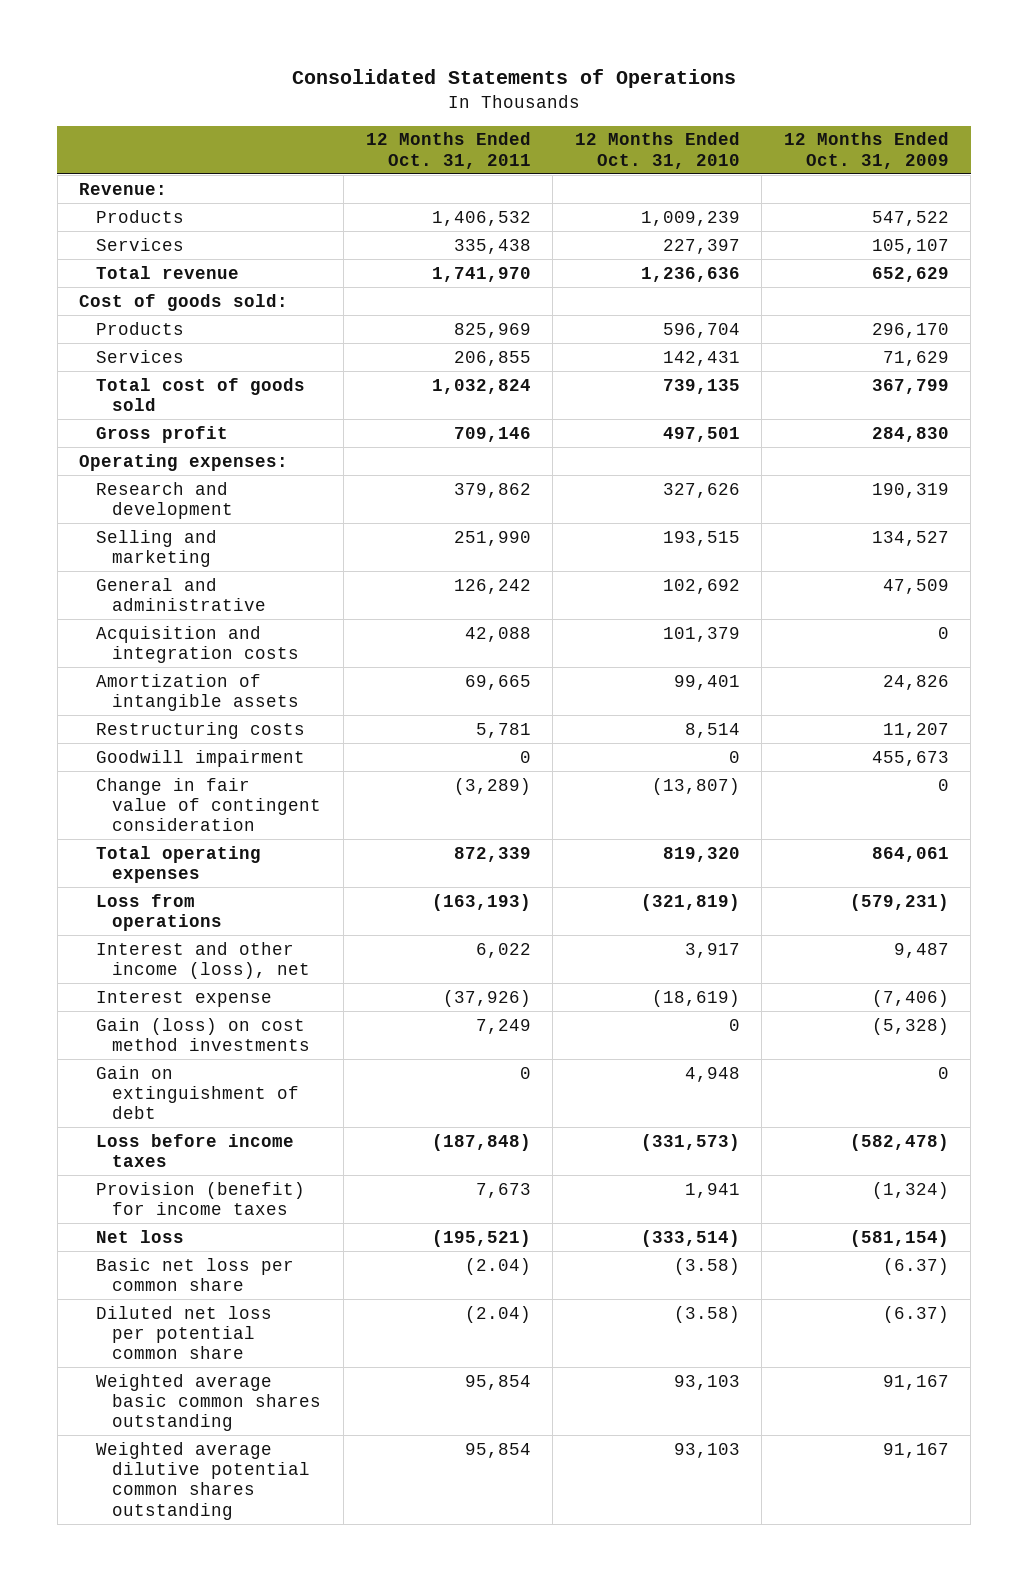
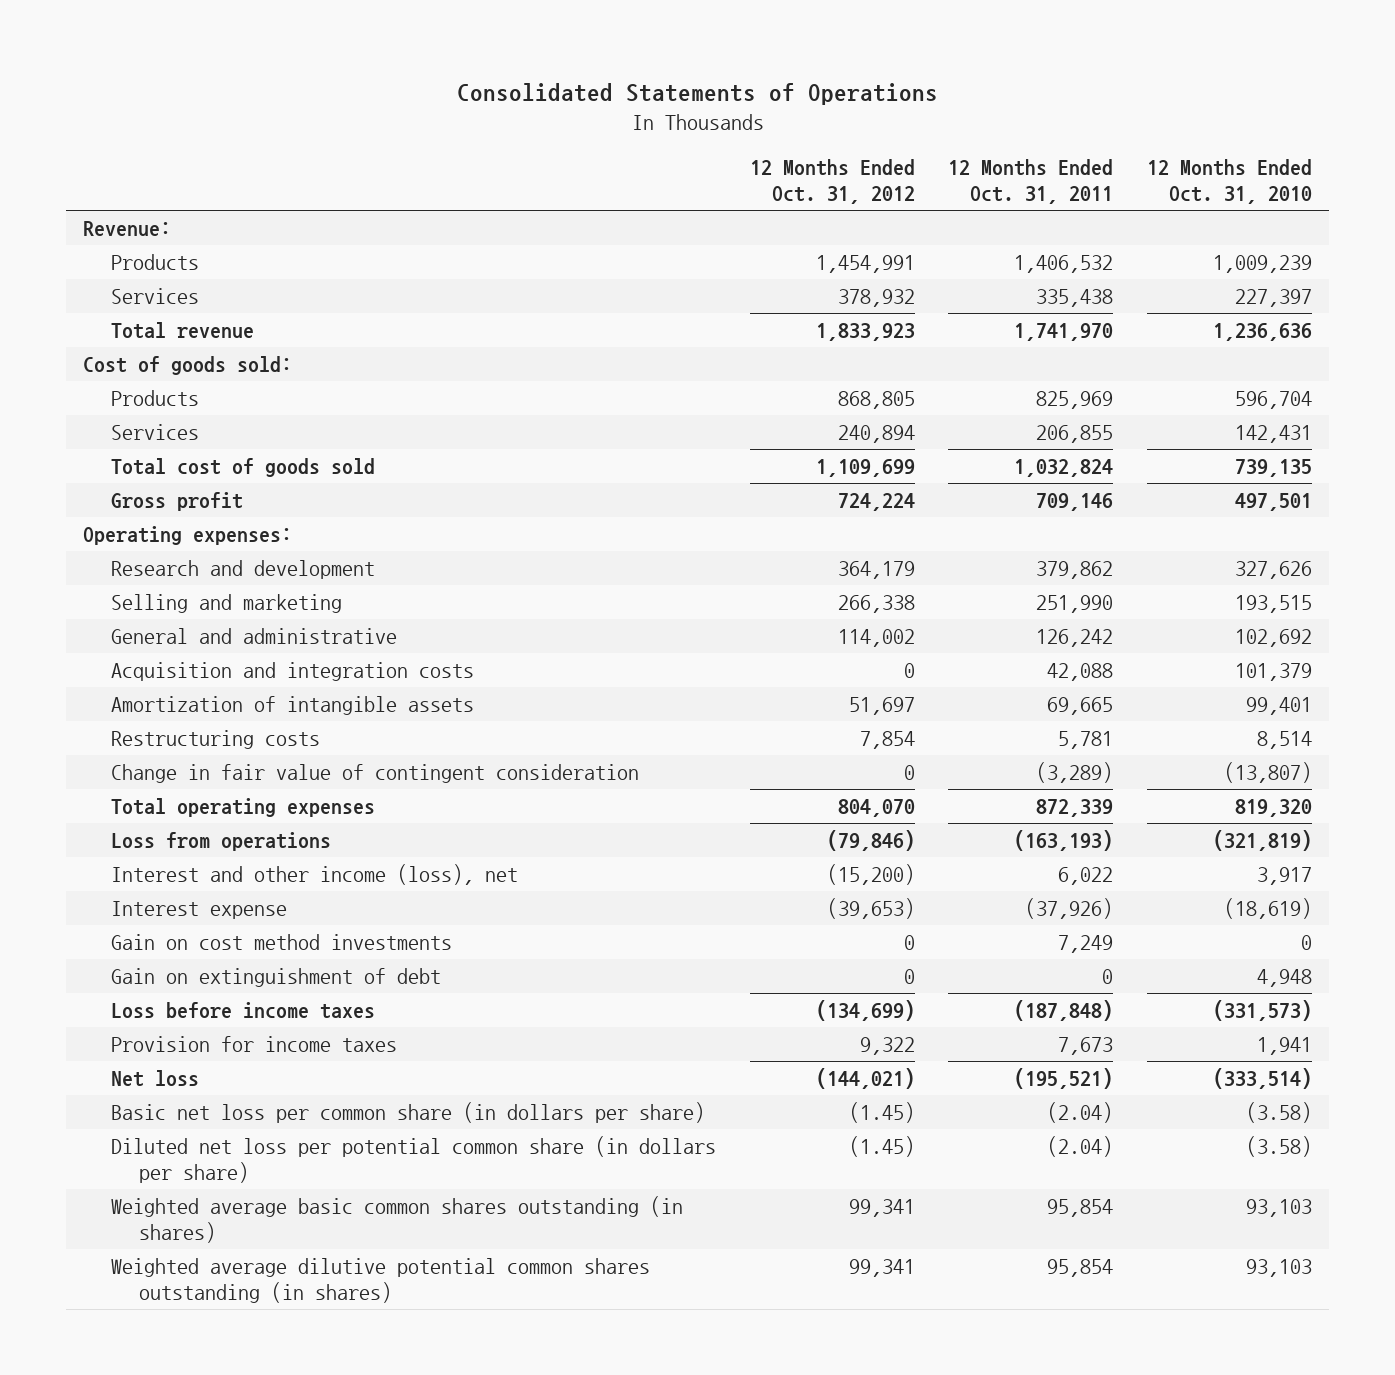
- | 12 Months Ended Oct. 31, 2011 | 12 Months Ended Oct. 31, 2010 | 12 Months Ended Oct. 31, 2009
+ | 12 Months Ended Oct. 31, 2012 | 12 Months Ended Oct. 31, 2011 | 12 Months Ended Oct. 31, 2010
- Goodwill impairment | 0 | 0 | 455,673
- Gain (loss) on cost method investments | 7,249 | 0 | (5,328)
+ Gain on cost method investments | 0 | 7,249 | 0
- Provision (benefit) for income taxes | 7,673 | 1,941 | (1,324)
+ Provision for income taxes | 9,322 | 7,673 | 1,941
- Basic net loss per common share | (2.04) | (3.58) | (6.37)
- Diluted net loss per potential common share | (2.04) | (3.58) | (6.37)
- Weighted average basic common shares outstanding | 95,854 | 93,103 | 91,167
- Weighted average dilutive potential common shares outstanding | 95,854 | 93,103 | 91,167
+ Basic net loss per common share (in dollars per share) | (1.45) | (2.04) | (3.58)
+ Diluted net loss per potential common share (in dollars per share) | (1.45) | (2.04) | (3.58)
+ Weighted average basic common shares outstanding (in shares) | 99,341 | 95,854 | 93,103
+ Weighted average dilutive potential common shares outstanding (in shares) | 99,341 | 95,854 | 93,103

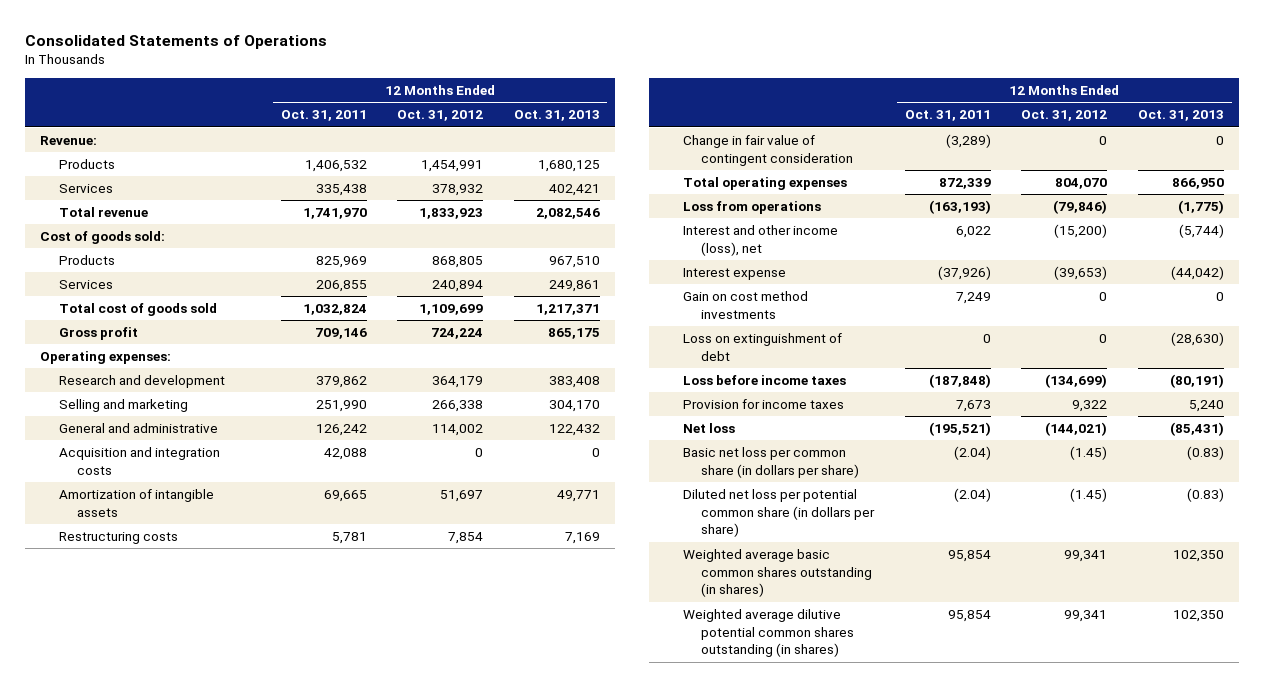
- | 12 Months Ended Oct. 31, 2012 | 12 Months Ended Oct. 31, 2011 | 12 Months Ended Oct. 31, 2010
+ | 12 Months Ended Oct. 31, 2011 | 12 Months Ended Oct. 31, 2012 | 12 Months Ended Oct. 31, 2013
- Gain on extinguishment of debt | 0 | 0 | 4,948
+ Loss on extinguishment of debt | 0 | 0 | (28,630)

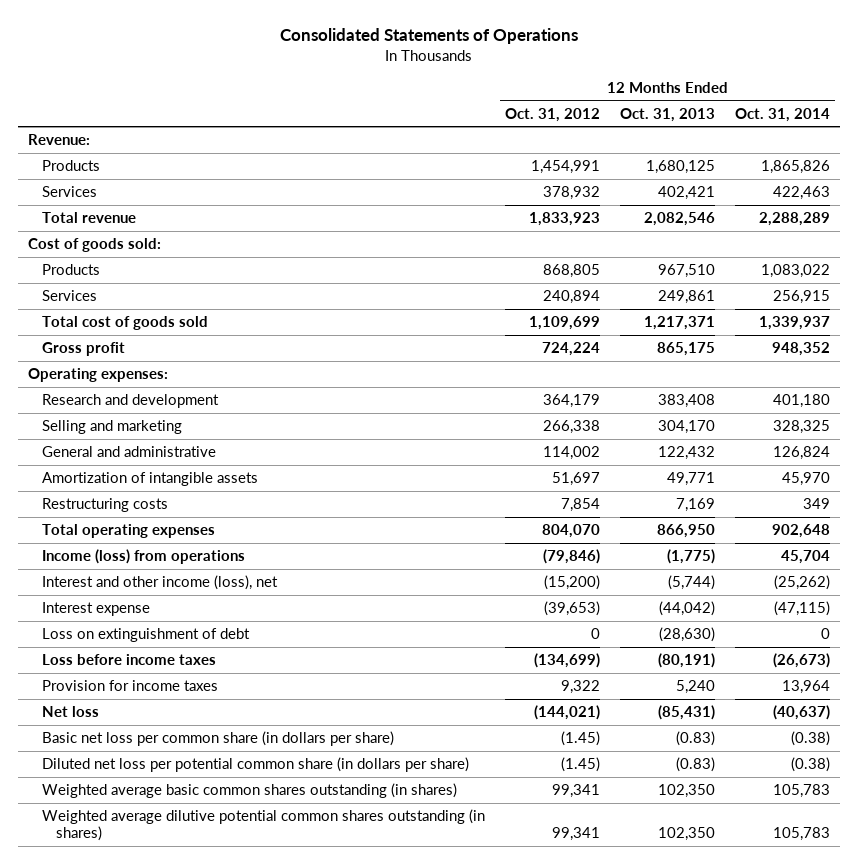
- | 12 Months Ended Oct. 31, 2011 | 12 Months Ended Oct. 31, 2012 | 12 Months Ended Oct. 31, 2013
+ | 12 Months Ended Oct. 31, 2012 | 12 Months Ended Oct. 31, 2013 | 12 Months Ended Oct. 31, 2014
- Acquisition and integration costs | 42,088 | 0 | 0
- Change in fair value of contingent consideration | (3,289) | 0 | 0
- Loss from operations | (163,193) | (79,846) | (1,775)
+ Income (loss) from operations | (79,846) | (1,775) | 45,704
- Gain on cost method investments | 7,249 | 0 | 0

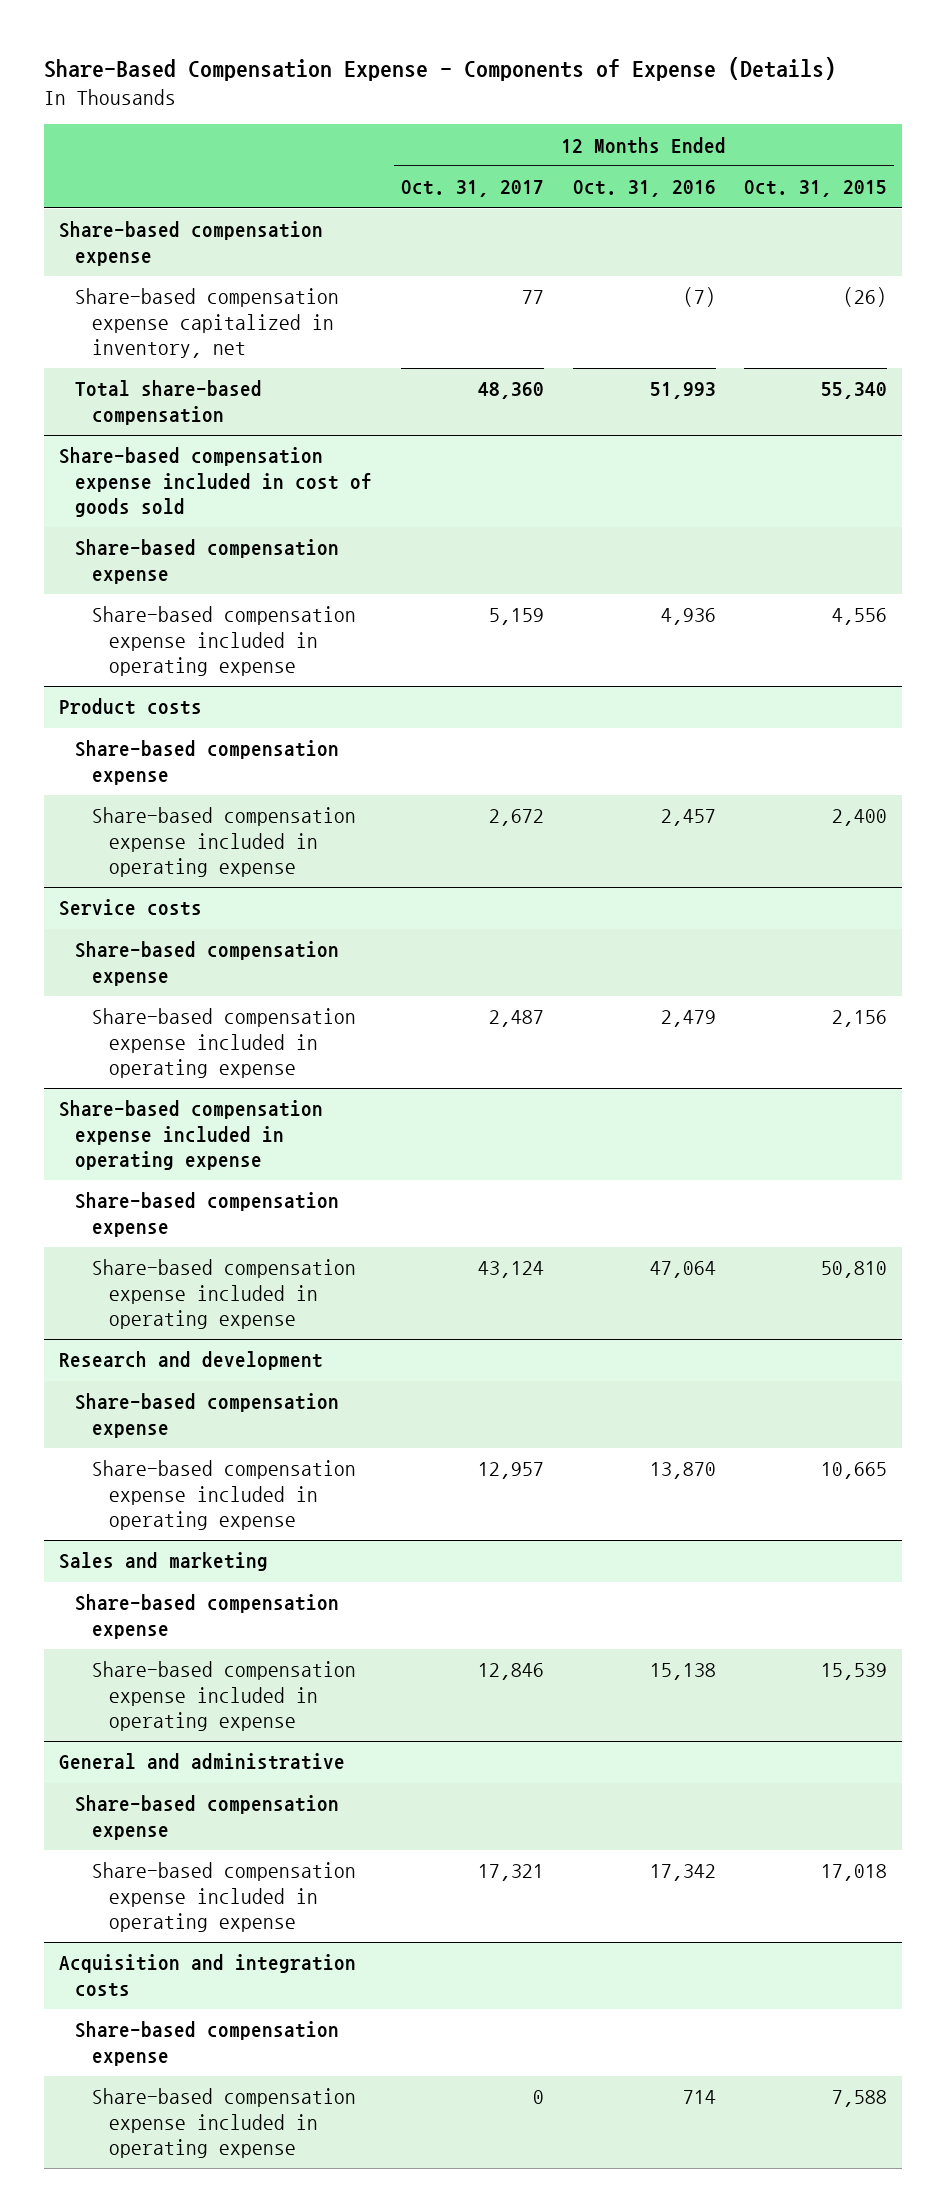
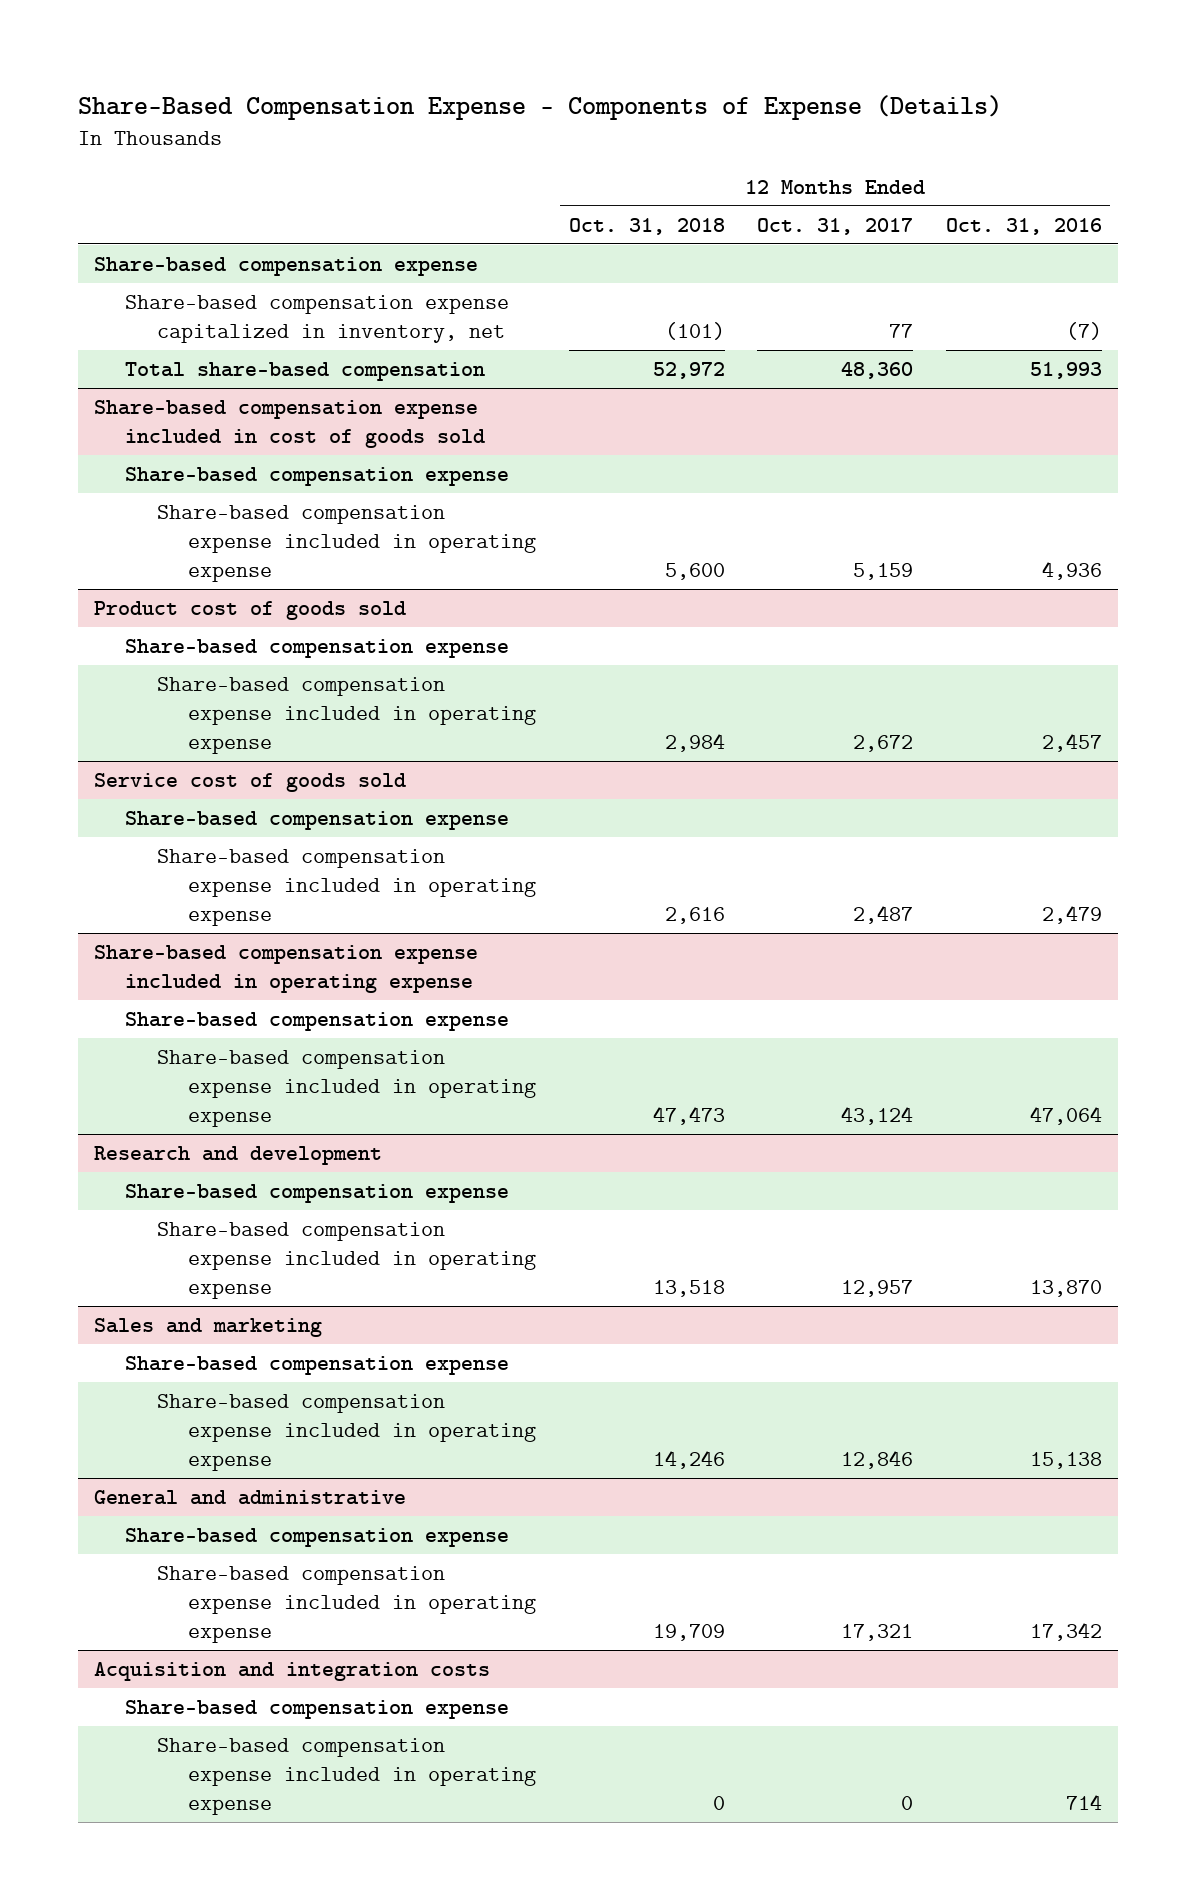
- | 12 Months Ended Oct. 31, 2017 | 12 Months Ended Oct. 31, 2016 | 12 Months Ended Oct. 31, 2015
+ | 12 Months Ended Oct. 31, 2018 | 12 Months Ended Oct. 31, 2017 | 12 Months Ended Oct. 31, 2016
- Product costs
+ Product cost of goods sold
- Service costs
+ Service cost of goods sold

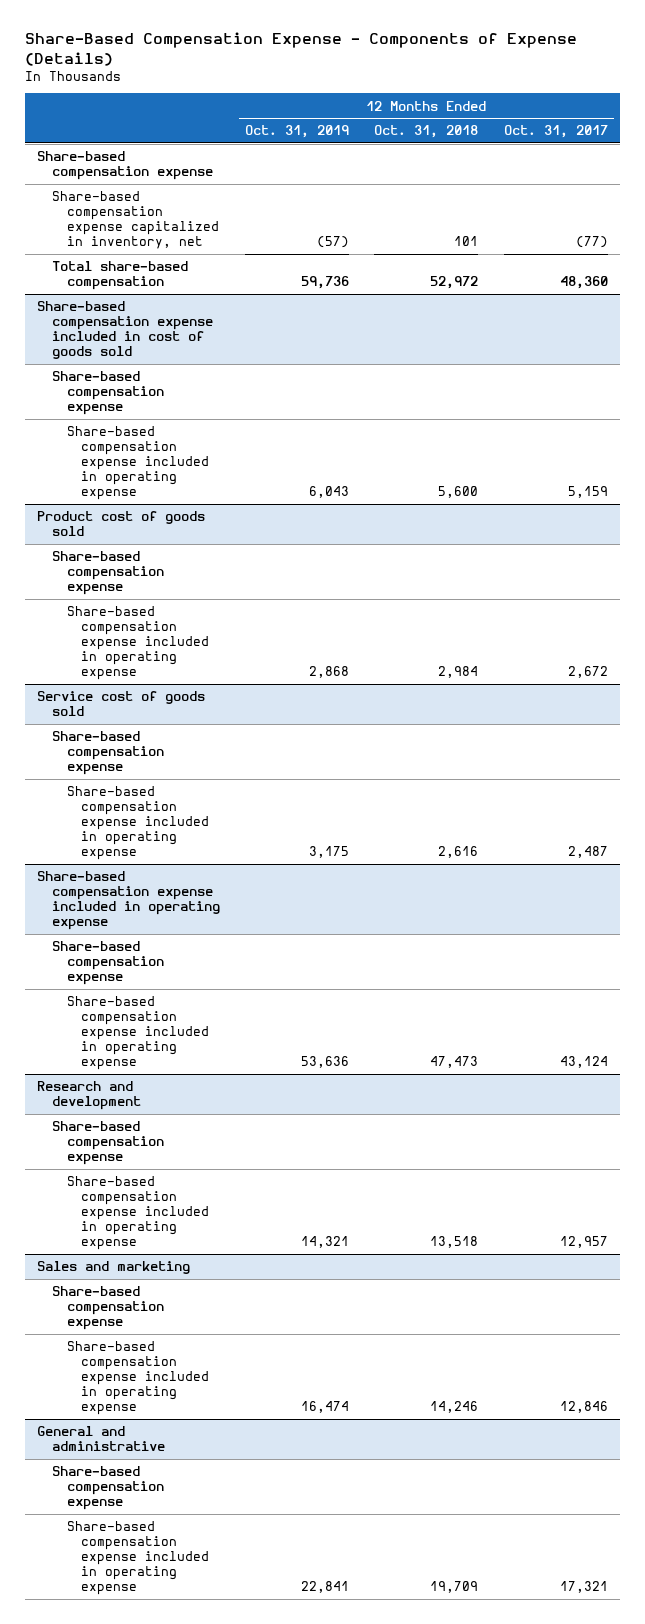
- | 12 Months Ended Oct. 31, 2018 | 12 Months Ended Oct. 31, 2017 | 12 Months Ended Oct. 31, 2016
+ | 12 Months Ended Oct. 31, 2019 | 12 Months Ended Oct. 31, 2018 | 12 Months Ended Oct. 31, 2017
- Share-based compensation expense capitalized in inventory, net | (101) | 77 | (7)
+ Share-based compensation expense capitalized in inventory, net | (57) | 101 | (77)
- Acquisition and integration costs
- Share-based compensation expense
- Share-based compensation expense included in operating expense | 0 | 0 | 714

